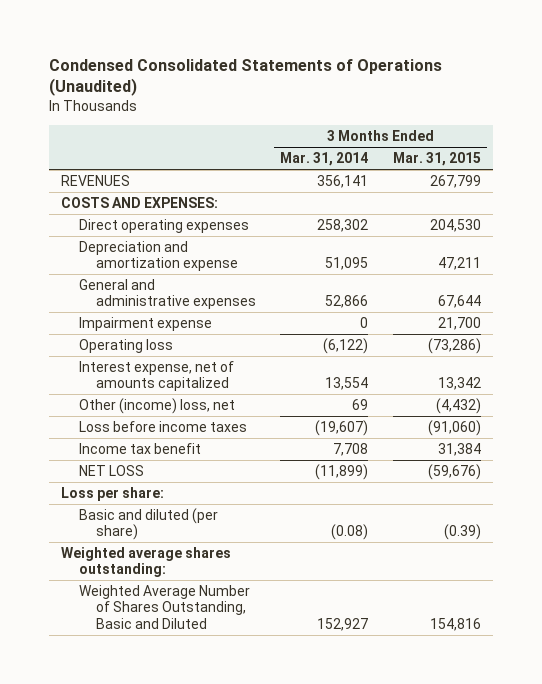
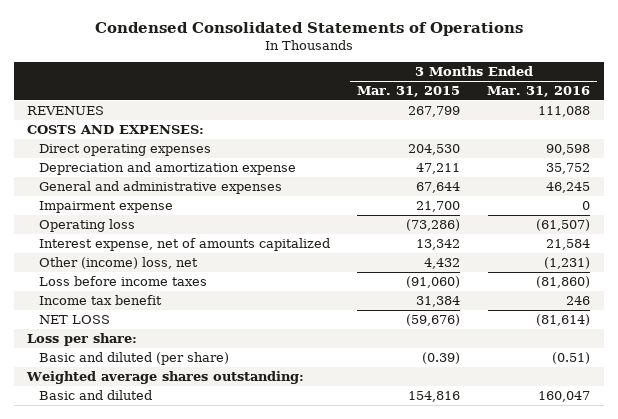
- Condensed Consolidated Statements of Operations (Unaudited)
+ Condensed Consolidated Statements of Operations
- | 3 Months Ended Mar. 31, 2014 | 3 Months Ended Mar. 31, 2015
+ | 3 Months Ended Mar. 31, 2015 | 3 Months Ended Mar. 31, 2016
- Other (income) loss, net | 69 | (4,432)
+ Other (income) loss, net | 4,432 | (1,231)
- Weighted Average Number of Shares Outstanding, Basic and Diluted | 152,927 | 154,816
+ Basic and diluted | 154,816 | 160,047

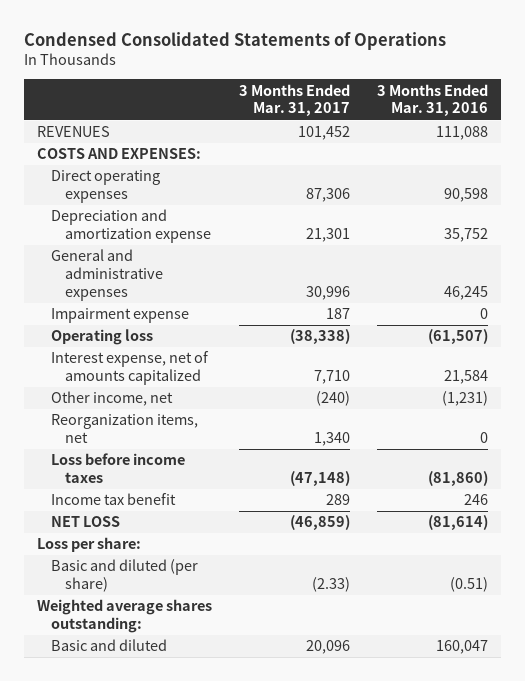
- | 3 Months Ended Mar. 31, 2015 | 3 Months Ended Mar. 31, 2016
+ | 3 Months Ended Mar. 31, 2017 | 3 Months Ended Mar. 31, 2016
- Other (income) loss, net | 4,432 | (1,231)
+ Other income, net | (240) | (1,231)
+ Reorganization items, net | 1,340 | 0

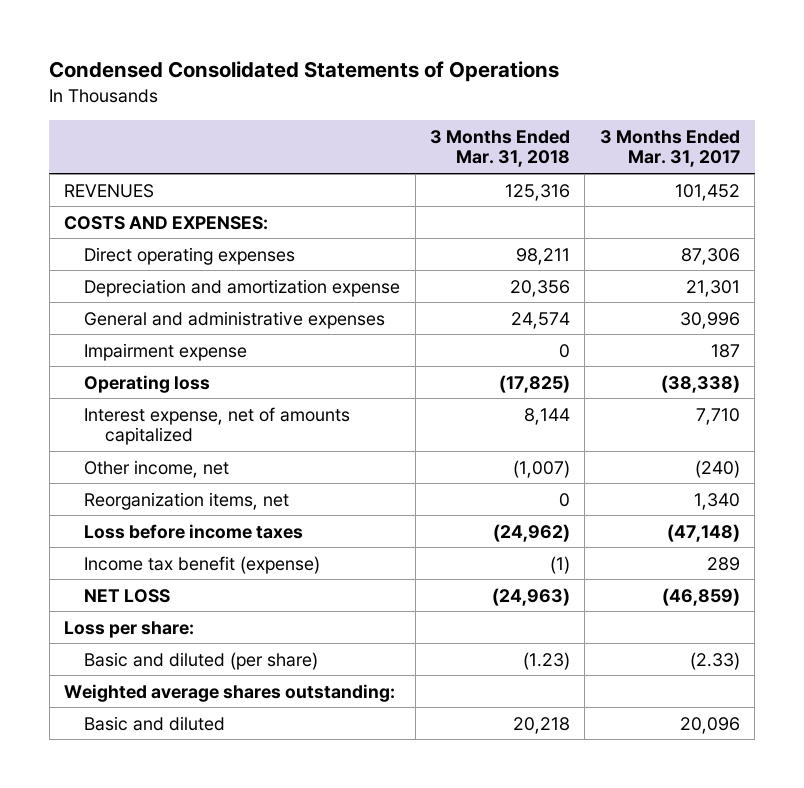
- | 3 Months Ended Mar. 31, 2017 | 3 Months Ended Mar. 31, 2016
+ | 3 Months Ended Mar. 31, 2018 | 3 Months Ended Mar. 31, 2017
- Income tax benefit | 289 | 246
+ Income tax benefit (expense) | (1) | 289

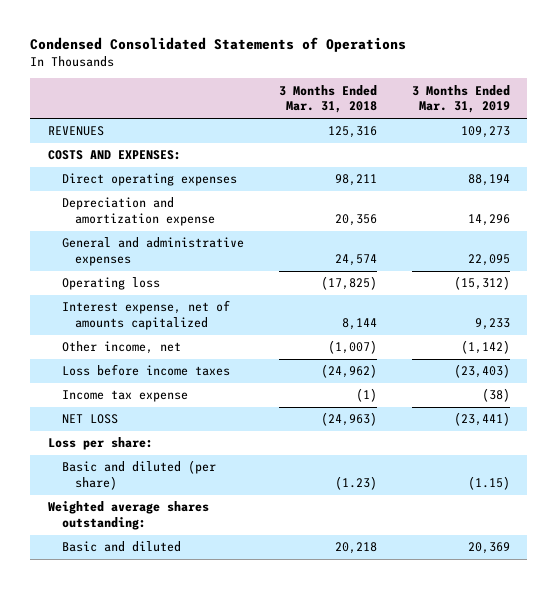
- | 3 Months Ended Mar. 31, 2018 | 3 Months Ended Mar. 31, 2017
+ | 3 Months Ended Mar. 31, 2018 | 3 Months Ended Mar. 31, 2019
- Impairment expense | 0 | 187
- Reorganization items, net | 0 | 1,340
- Income tax benefit (expense) | (1) | 289
+ Income tax expense | (1) | (38)

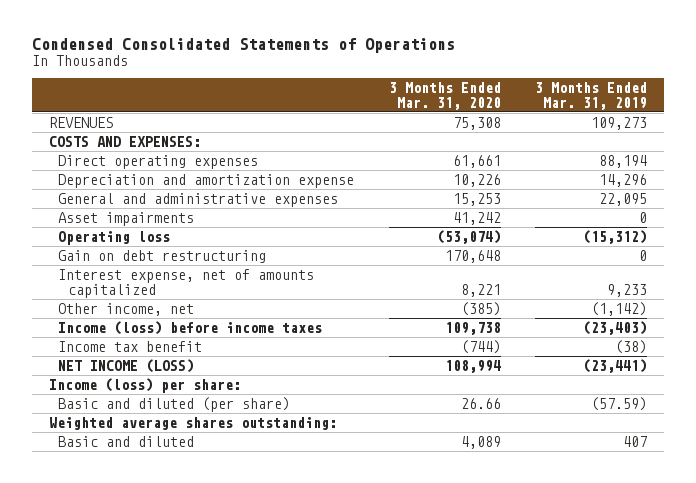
- | 3 Months Ended Mar. 31, 2018 | 3 Months Ended Mar. 31, 2019
+ | 3 Months Ended Mar. 31, 2020 | 3 Months Ended Mar. 31, 2019
+ Asset impairments | 41,242 | 0
+ Gain on debt restructuring | 170,648 | 0
- Loss before income taxes | (24,962) | (23,403)
- Income tax expense | (1) | (38)
- NET LOSS | (24,963) | (23,441)
- Loss per share:
- Basic and diluted (per share) | (1.23) | (1.15)
+ Income (loss) before income taxes | 109,738 | (23,403)
+ Income tax benefit | (744) | (38)
+ NET INCOME (LOSS) | 108,994 | (23,441)
+ Income (loss) per share:
+ Basic and diluted (per share) | 26.66 | (57.59)
- Basic and diluted | 20,218 | 20,369
+ Basic and diluted | 4,089 | 407

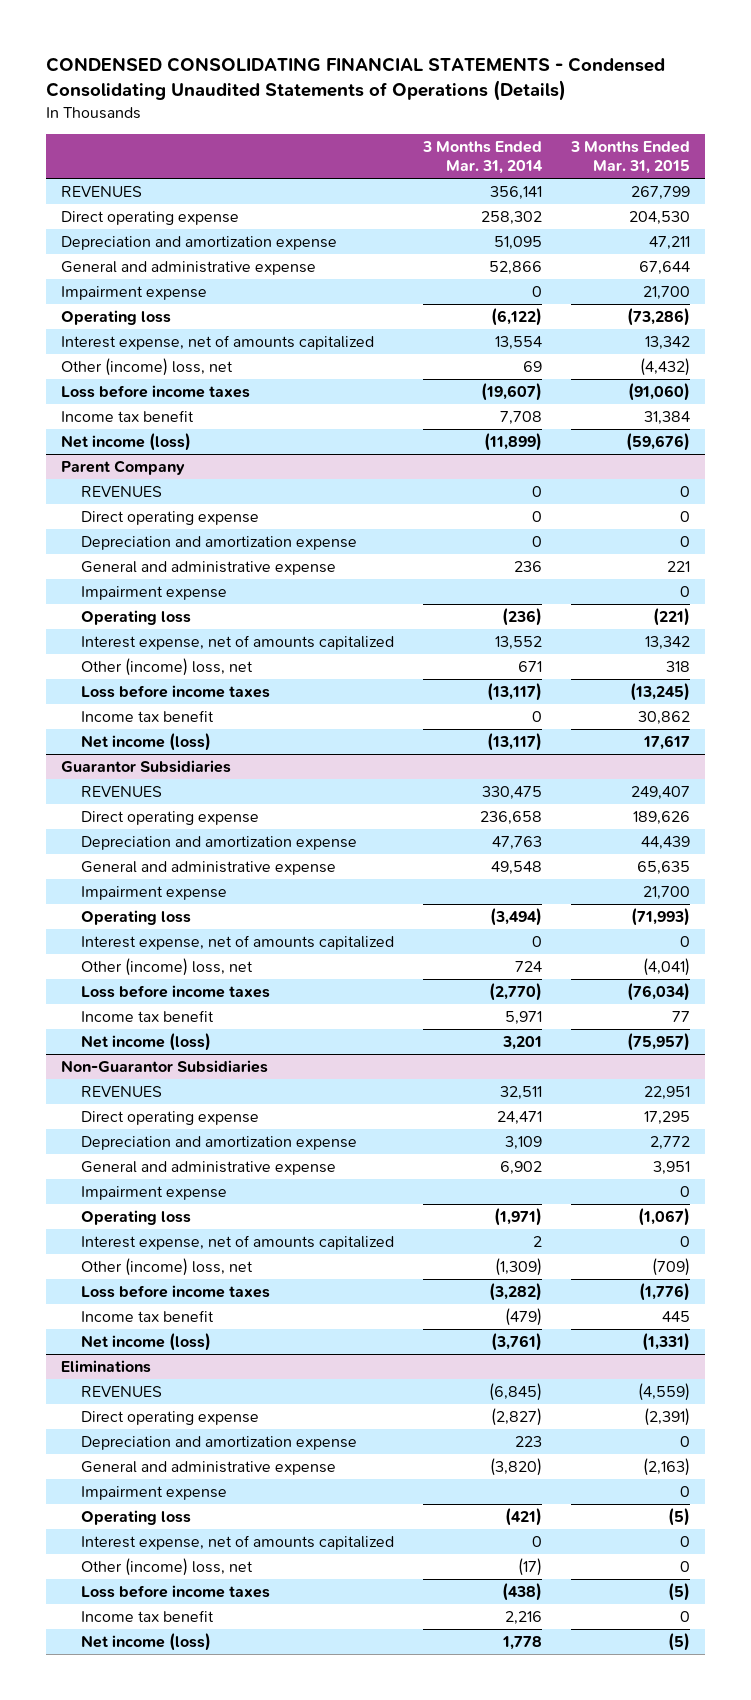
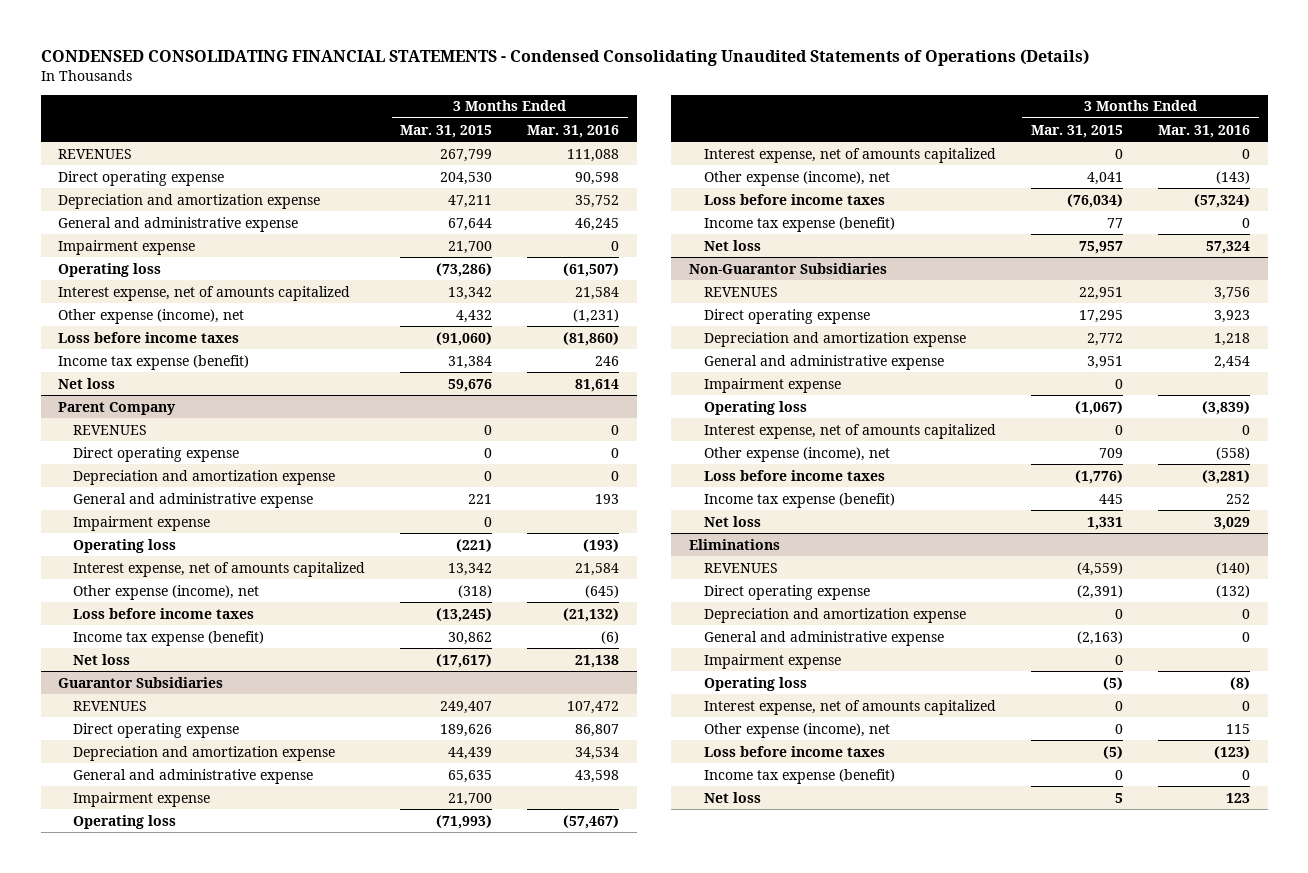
- | 3 Months Ended Mar. 31, 2014 | 3 Months Ended Mar. 31, 2015
+ | 3 Months Ended Mar. 31, 2015 | 3 Months Ended Mar. 31, 2016
- Other (income) loss, net | 69 | (4,432)
+ Other expense (income), net | 4,432 | (1,231)
- Income tax benefit | 7,708 | 31,384
- Net income (loss) | (11,899) | (59,676)
+ Income tax expense (benefit) | 31,384 | 246
+ Net loss | 59,676 | 81,614
@ Parent Company
- Other (income) loss, net | 671 | 318
+ Other expense (income), net | (318) | (645)
- Income tax benefit | 0 | 30,862
- Net income (loss) | (13,117) | 17,617
+ Income tax expense (benefit) | 30,862 | (6)
+ Net loss | (17,617) | 21,138
@ Guarantor Subsidiaries
- Other (income) loss, net | 724 | (4,041)
+ Other expense (income), net | 4,041 | (143)
- Income tax benefit | 5,971 | 77
- Net income (loss) | 3,201 | (75,957)
+ Income tax expense (benefit) | 77 | 0
+ Net loss | 75,957 | 57,324
@ Non-Guarantor Subsidiaries
- Other (income) loss, net | (1,309) | (709)
+ Other expense (income), net | 709 | (558)
- Income tax benefit | (479) | 445
- Net income (loss) | (3,761) | (1,331)
+ Income tax expense (benefit) | 445 | 252
+ Net loss | 1,331 | 3,029
@ Eliminations
- Other (income) loss, net | (17) | 0
+ Other expense (income), net | 0 | 115
- Income tax benefit | 2,216 | 0
- Net income (loss) | 1,778 | (5)
+ Income tax expense (benefit) | 0 | 0
+ Net loss | 5 | 123

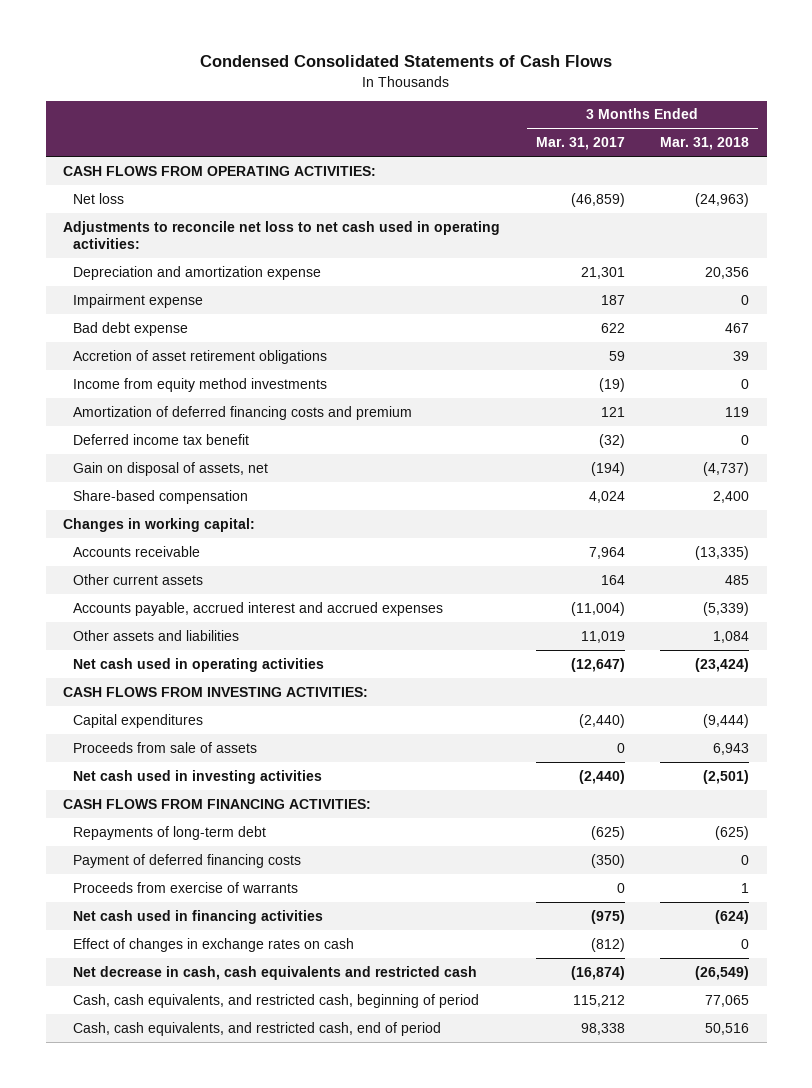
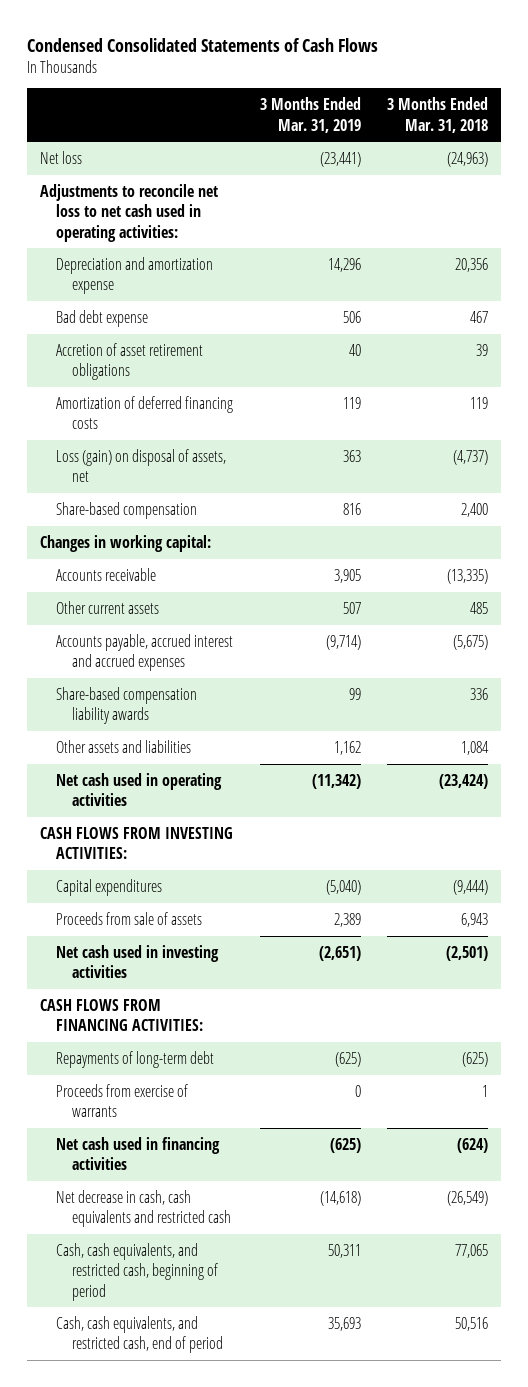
- | 3 Months Ended Mar. 31, 2017 | 3 Months Ended Mar. 31, 2018
+ | 3 Months Ended Mar. 31, 2019 | 3 Months Ended Mar. 31, 2018
- CASH FLOWS FROM OPERATING ACTIVITIES:
- Impairment expense | 187 | 0
- Income from equity method investments | (19) | 0
- Amortization of deferred financing costs and premium | 121 | 119
- Deferred income tax benefit | (32) | 0
- Gain on disposal of assets, net | (194) | (4,737)
+ Amortization of deferred financing costs | 119 | 119
+ Loss (gain) on disposal of assets, net | 363 | (4,737)
- Accounts payable, accrued interest and accrued expenses | (11,004) | (5,339)
+ Accounts payable, accrued interest and accrued expenses | (9,714) | (5,675)
+ Share-based compensation liability awards | 99 | 336
- Payment of deferred financing costs | (350) | 0
- Effect of changes in exchange rates on cash | (812) | 0

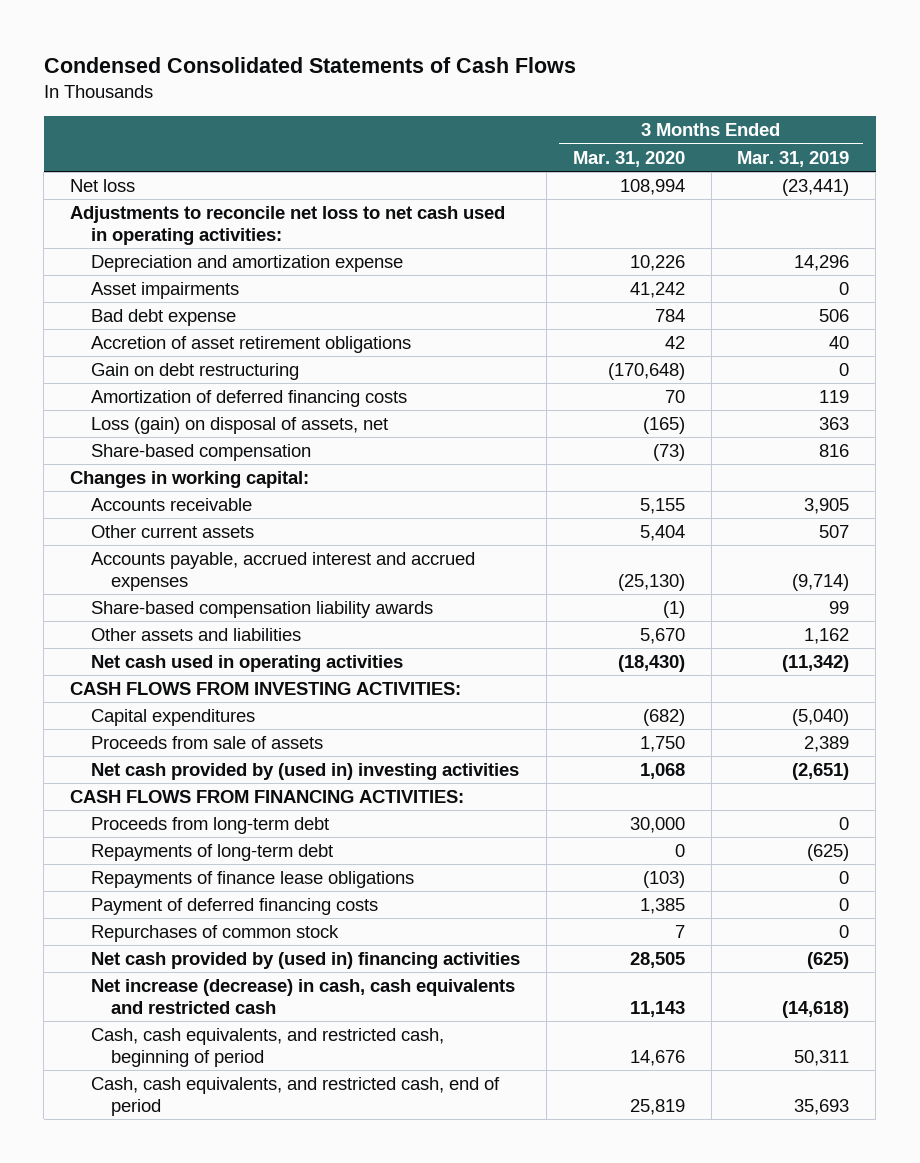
- | 3 Months Ended Mar. 31, 2019 | 3 Months Ended Mar. 31, 2018
+ | 3 Months Ended Mar. 31, 2020 | 3 Months Ended Mar. 31, 2019
+ Asset impairments | 41,242 | 0
+ Gain on debt restructuring | (170,648) | 0
- Net cash used in investing activities | (2,651) | (2,501)
+ Net cash provided by (used in) investing activities | 1,068 | (2,651)
+ Proceeds from long-term debt | 30,000 | 0
- Proceeds from exercise of warrants | 0 | 1
- Net cash used in financing activities | (625) | (624)
- Net decrease in cash, cash equivalents and restricted cash | (14,618) | (26,549)
+ Repayments of finance lease obligations | (103) | 0
+ Payment of deferred financing costs | 1,385 | 0
+ Repurchases of common stock | 7 | 0
+ Net cash provided by (used in) financing activities | 28,505 | (625)
+ Net increase (decrease) in cash, cash equivalents and restricted cash | 11,143 | (14,618)

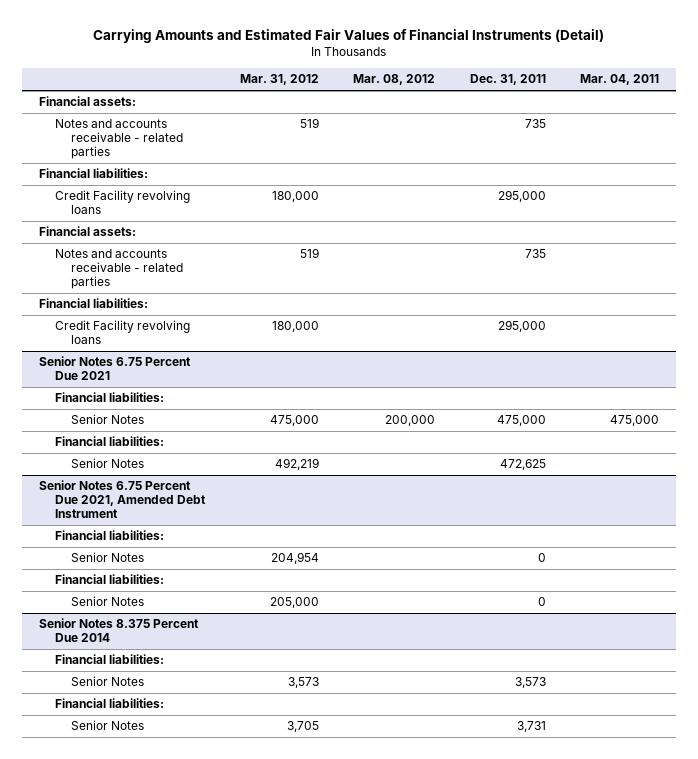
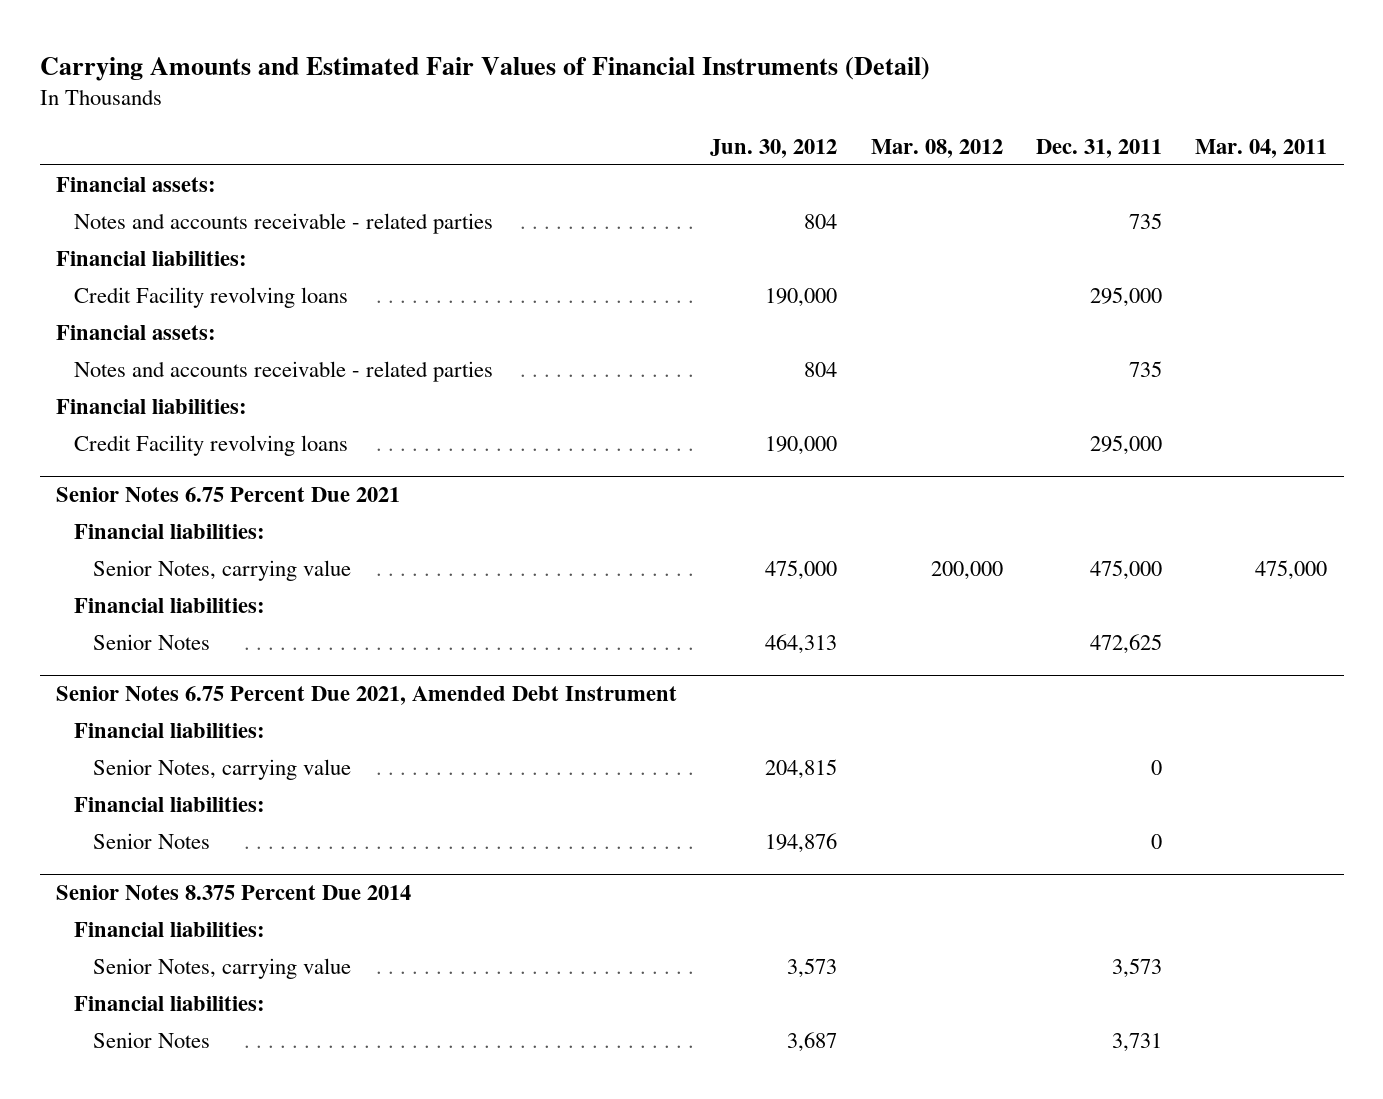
- | Mar. 31, 2012 | Mar. 08, 2012 | Dec. 31, 2011 | Mar. 04, 2011
+ | Jun. 30, 2012 | Mar. 08, 2012 | Dec. 31, 2011 | Mar. 04, 2011
@ Senior Notes 6.75 Percent Due 2021
- Senior Notes | 475,000 | 200,000 | 475,000 | 475,000
+ Senior Notes, carrying value | 475,000 | 200,000 | 475,000 | 475,000
@ Senior Notes 6.75 Percent Due 2021, Amended Debt Instrument
- Senior Notes | 204,954 | | 0 |
+ Senior Notes, carrying value | 204,815 | | 0 |
@ Senior Notes 8.375 Percent Due 2014
- Senior Notes | 3,573 | | 3,573 |
+ Senior Notes, carrying value | 3,573 | | 3,573 |

